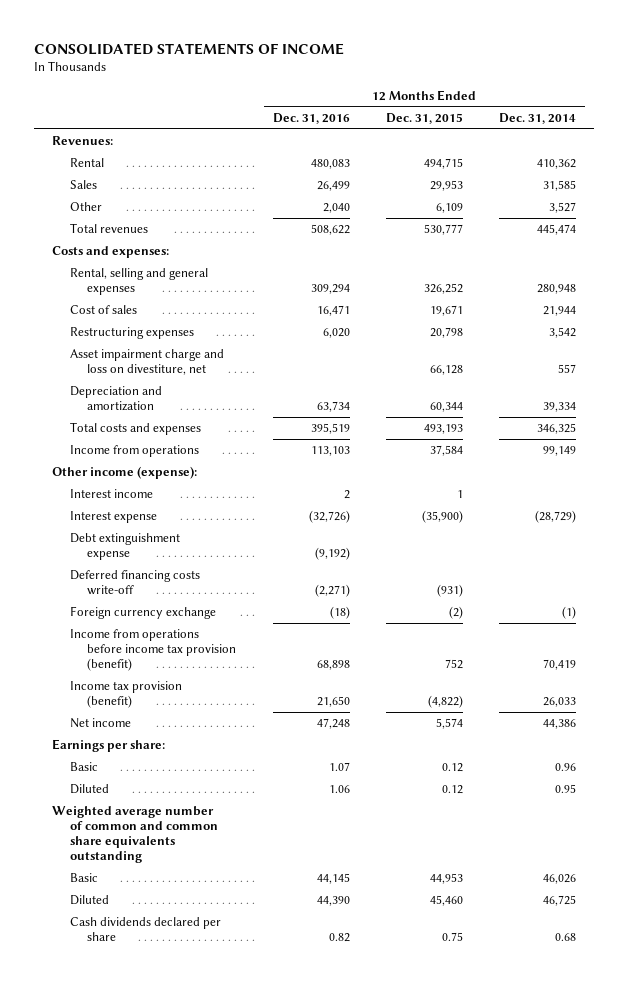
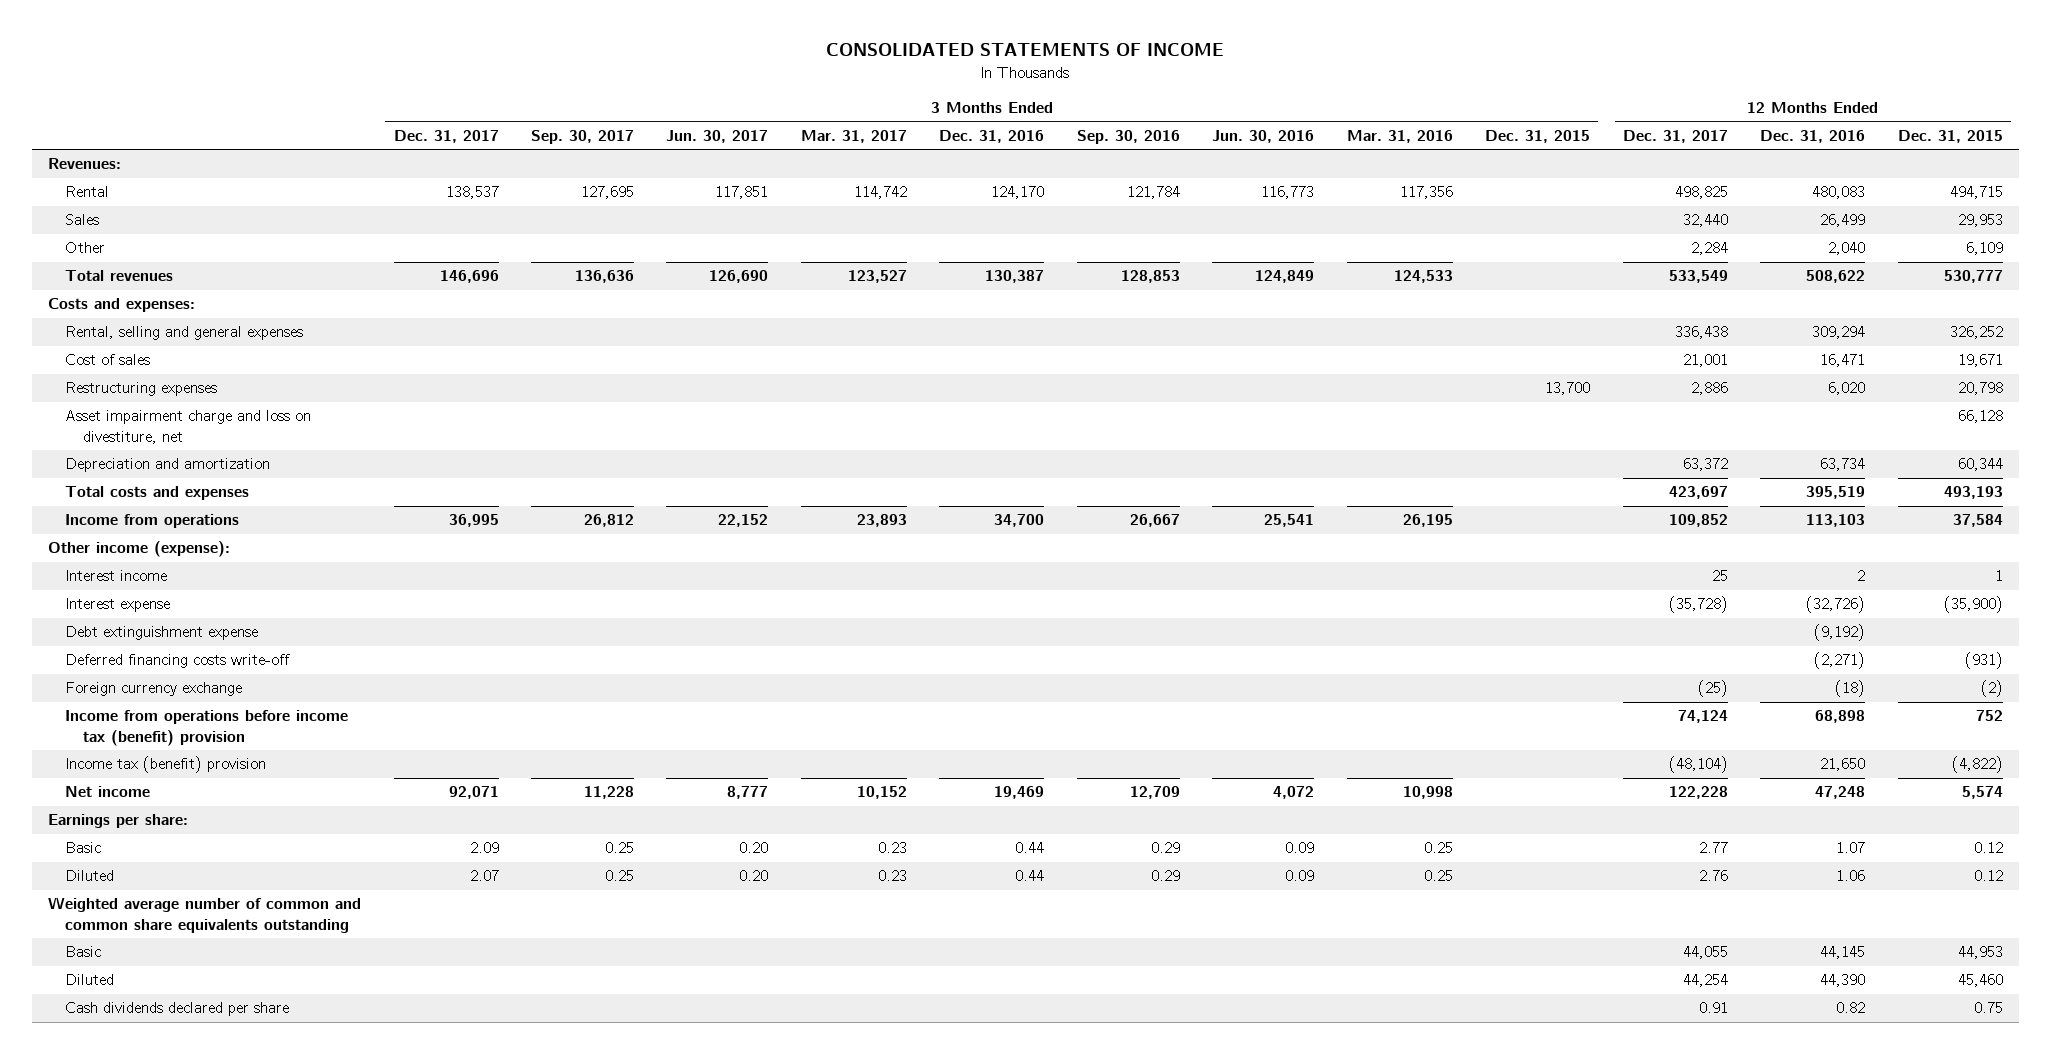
- | 12 Months Ended Dec. 31, 2016 | 12 Months Ended Dec. 31, 2015 | 12 Months Ended Dec. 31, 2014
+ | 3 Months Ended Dec. 31, 2017 | 3 Months Ended Sep. 30, 2017 | 3 Months Ended Jun. 30, 2017 | 3 Months Ended Mar. 31, 2017 | 3 Months Ended Dec. 31, 2016 | 3 Months Ended Sep. 30, 2016 | 3 Months Ended Jun. 30, 2016 | 3 Months Ended Mar. 31, 2016 | 3 Months Ended Dec. 31, 2015 | 12 Months Ended Dec. 31, 2017 | 12 Months Ended Dec. 31, 2016 | 12 Months Ended Dec. 31, 2015
- Income from operations before income tax provision (benefit) | 68,898 | 752 | 70,419
- Income tax provision (benefit) | 21,650 | (4,822) | 26,033
+ Income from operations before income tax (benefit) provision | | | | | | | | | | 74,124 | 68,898 | 752
+ Income tax (benefit) provision | | | | | | | | | | (48,104) | 21,650 | (4,822)

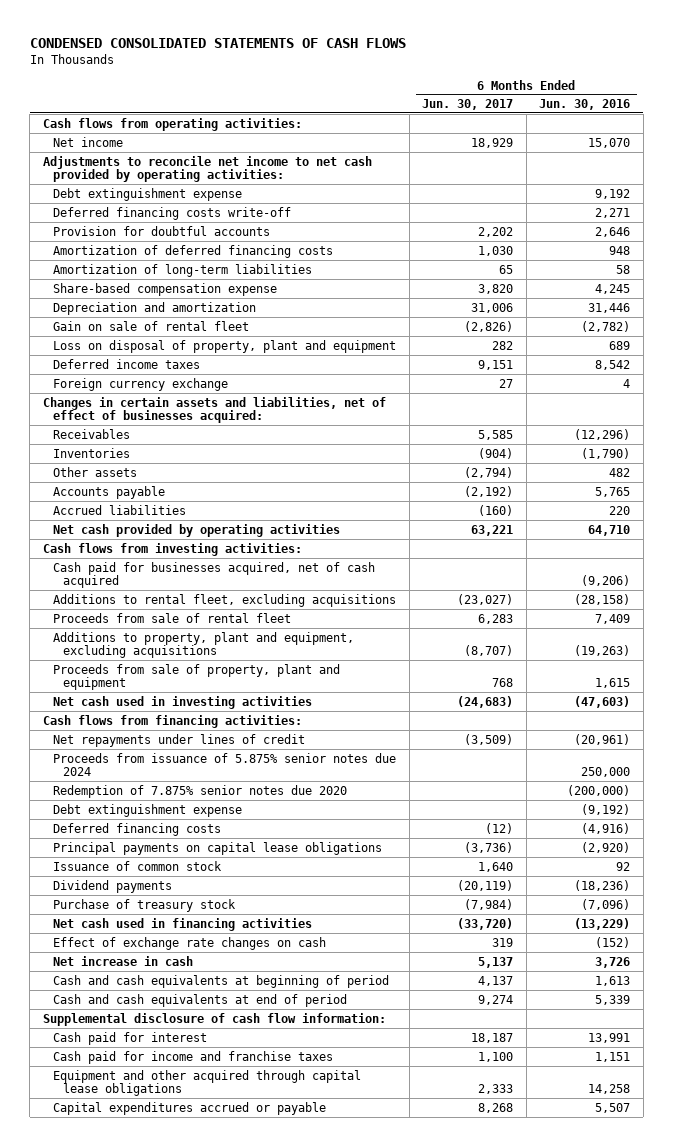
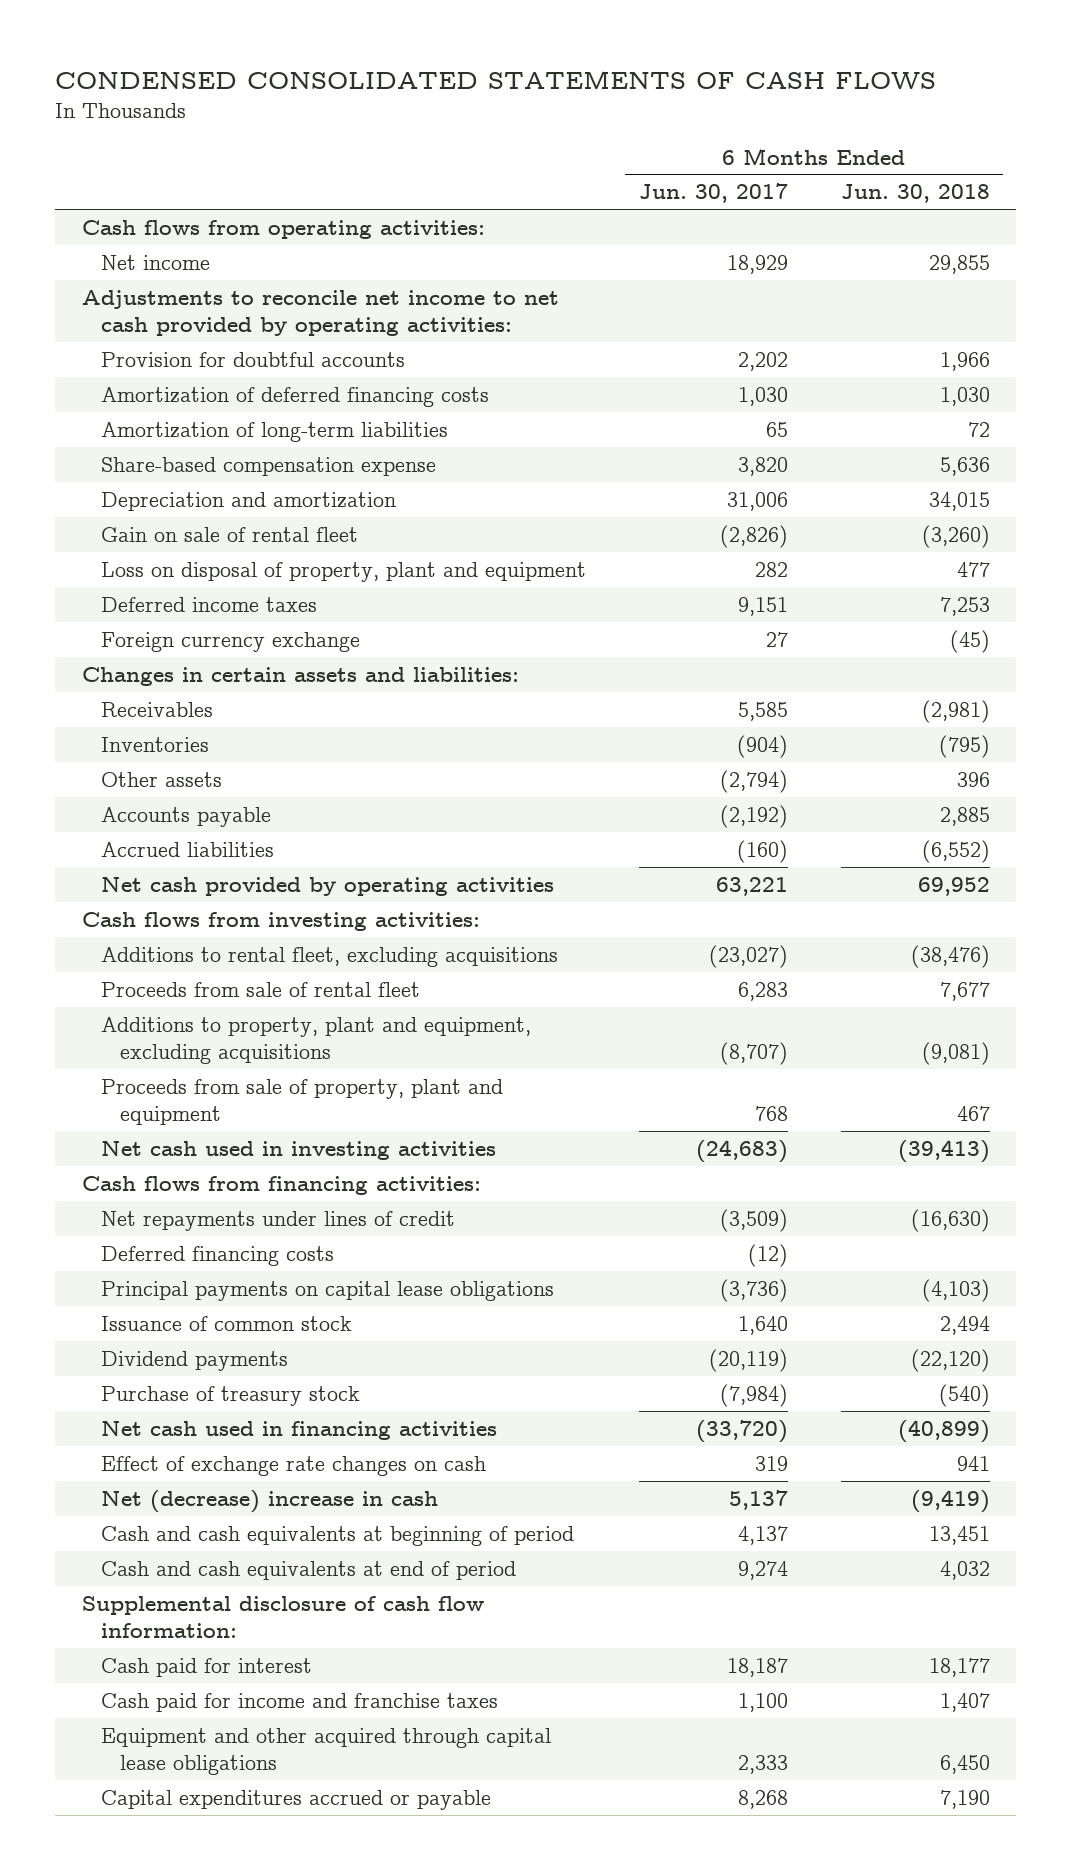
- | 6 Months Ended Jun. 30, 2017 | 6 Months Ended Jun. 30, 2016
+ | 6 Months Ended Jun. 30, 2017 | 6 Months Ended Jun. 30, 2018
- Debt extinguishment expense | | 9,192
- Deferred financing costs write-off | | 2,271
- Changes in certain assets and liabilities, net of effect of businesses acquired:
+ Changes in certain assets and liabilities:
- Cash paid for businesses acquired, net of cash acquired | | (9,206)
- Proceeds from issuance of 5.875% senior notes due 2024 | | 250,000
- Redemption of 7.875% senior notes due 2020 | | (200,000)
- Debt extinguishment expense | | (9,192)
- Net increase in cash | 5,137 | 3,726
+ Net (decrease) increase in cash | 5,137 | (9,419)

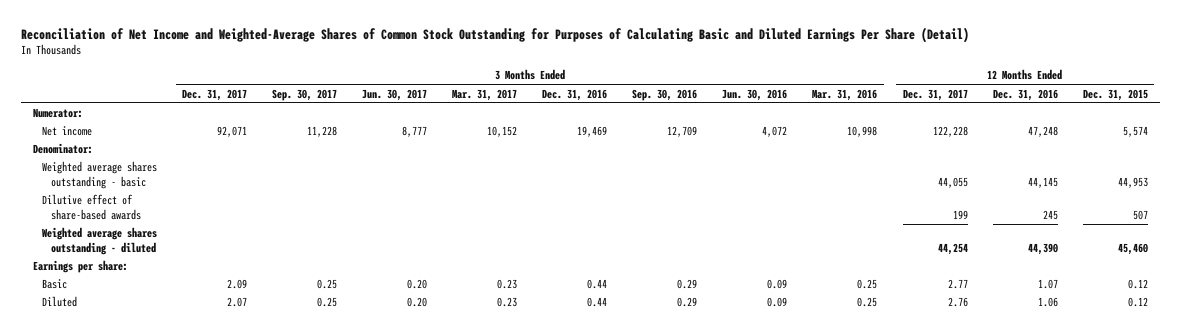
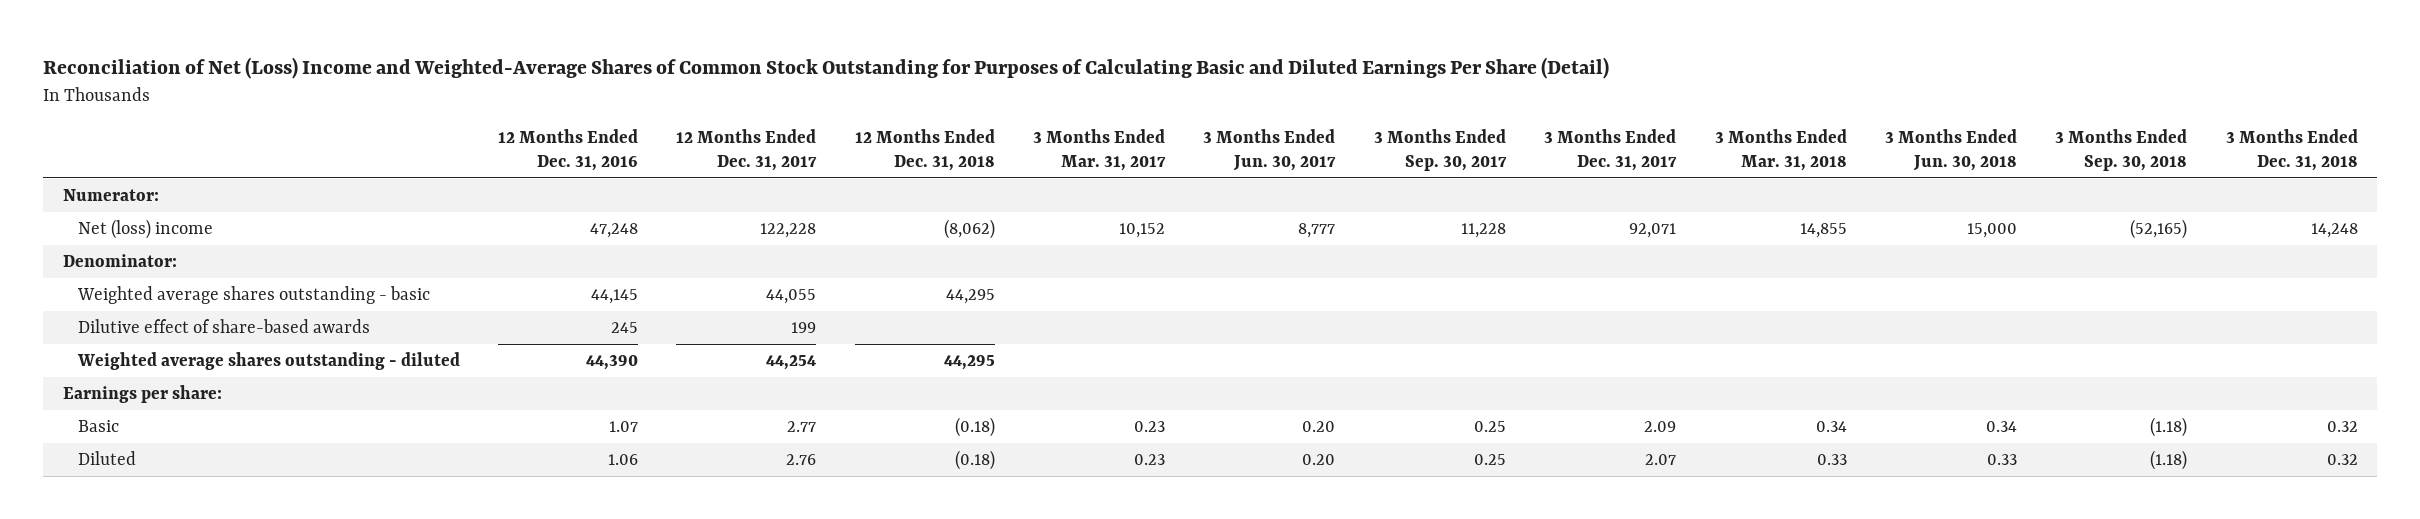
- Reconciliation of Net Income and Weighted-Average Shares of Common Stock Outstanding for Purposes of Calculating Basic and Diluted Earnings Per Share (Detail)
+ Reconciliation of Net (Loss) Income and Weighted-Average Shares of Common Stock Outstanding for Purposes of Calculating Basic and Diluted Earnings Per Share (Detail)
- | 3 Months Ended Dec. 31, 2017 | 3 Months Ended Sep. 30, 2017 | 3 Months Ended Jun. 30, 2017 | 3 Months Ended Mar. 31, 2017 | 3 Months Ended Dec. 31, 2016 | 3 Months Ended Sep. 30, 2016 | 3 Months Ended Jun. 30, 2016 | 3 Months Ended Mar. 31, 2016 | 12 Months Ended Dec. 31, 2017 | 12 Months Ended Dec. 31, 2016 | 12 Months Ended Dec. 31, 2015
+ | 12 Months Ended Dec. 31, 2016 | 12 Months Ended Dec. 31, 2017 | 12 Months Ended Dec. 31, 2018 | 3 Months Ended Mar. 31, 2017 | 3 Months Ended Jun. 30, 2017 | 3 Months Ended Sep. 30, 2017 | 3 Months Ended Dec. 31, 2017 | 3 Months Ended Mar. 31, 2018 | 3 Months Ended Jun. 30, 2018 | 3 Months Ended Sep. 30, 2018 | 3 Months Ended Dec. 31, 2018
- Net income | 92,071 | 11,228 | 8,777 | 10,152 | 19,469 | 12,709 | 4,072 | 10,998 | 122,228 | 47,248 | 5,574
+ Net (loss) income | 47,248 | 122,228 | (8,062) | 10,152 | 8,777 | 11,228 | 92,071 | 14,855 | 15,000 | (52,165) | 14,248

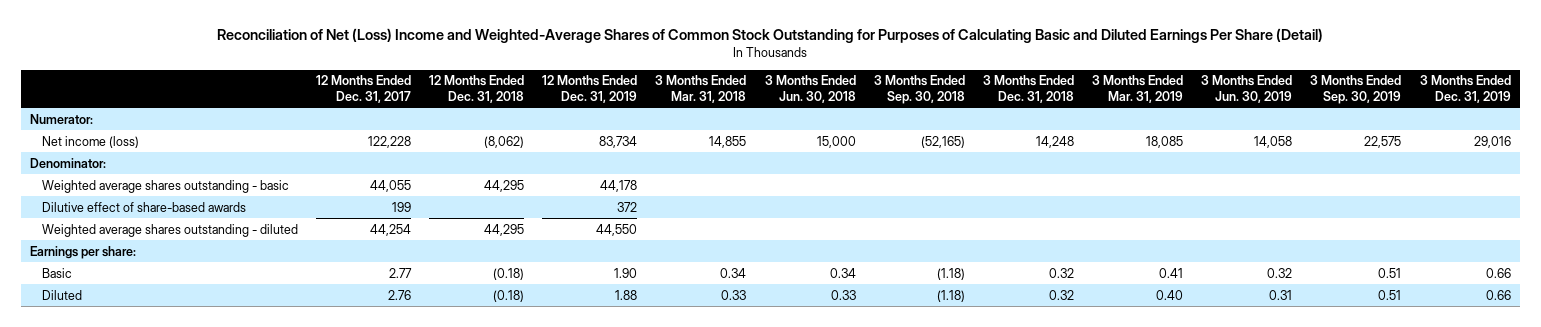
- | 12 Months Ended Dec. 31, 2016 | 12 Months Ended Dec. 31, 2017 | 12 Months Ended Dec. 31, 2018 | 3 Months Ended Mar. 31, 2017 | 3 Months Ended Jun. 30, 2017 | 3 Months Ended Sep. 30, 2017 | 3 Months Ended Dec. 31, 2017 | 3 Months Ended Mar. 31, 2018 | 3 Months Ended Jun. 30, 2018 | 3 Months Ended Sep. 30, 2018 | 3 Months Ended Dec. 31, 2018
+ | 12 Months Ended Dec. 31, 2017 | 12 Months Ended Dec. 31, 2018 | 12 Months Ended Dec. 31, 2019 | 3 Months Ended Mar. 31, 2018 | 3 Months Ended Jun. 30, 2018 | 3 Months Ended Sep. 30, 2018 | 3 Months Ended Dec. 31, 2018 | 3 Months Ended Mar. 31, 2019 | 3 Months Ended Jun. 30, 2019 | 3 Months Ended Sep. 30, 2019 | 3 Months Ended Dec. 31, 2019
- Net (loss) income | 47,248 | 122,228 | (8,062) | 10,152 | 8,777 | 11,228 | 92,071 | 14,855 | 15,000 | (52,165) | 14,248
+ Net income (loss) | 122,228 | (8,062) | 83,734 | 14,855 | 15,000 | (52,165) | 14,248 | 18,085 | 14,058 | 22,575 | 29,016

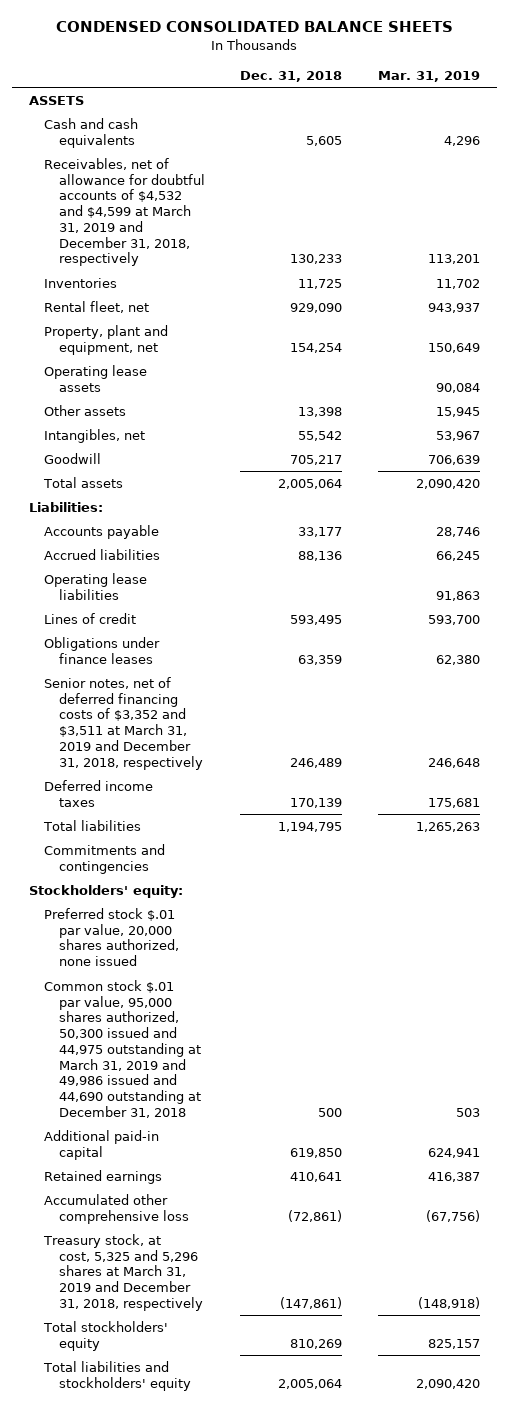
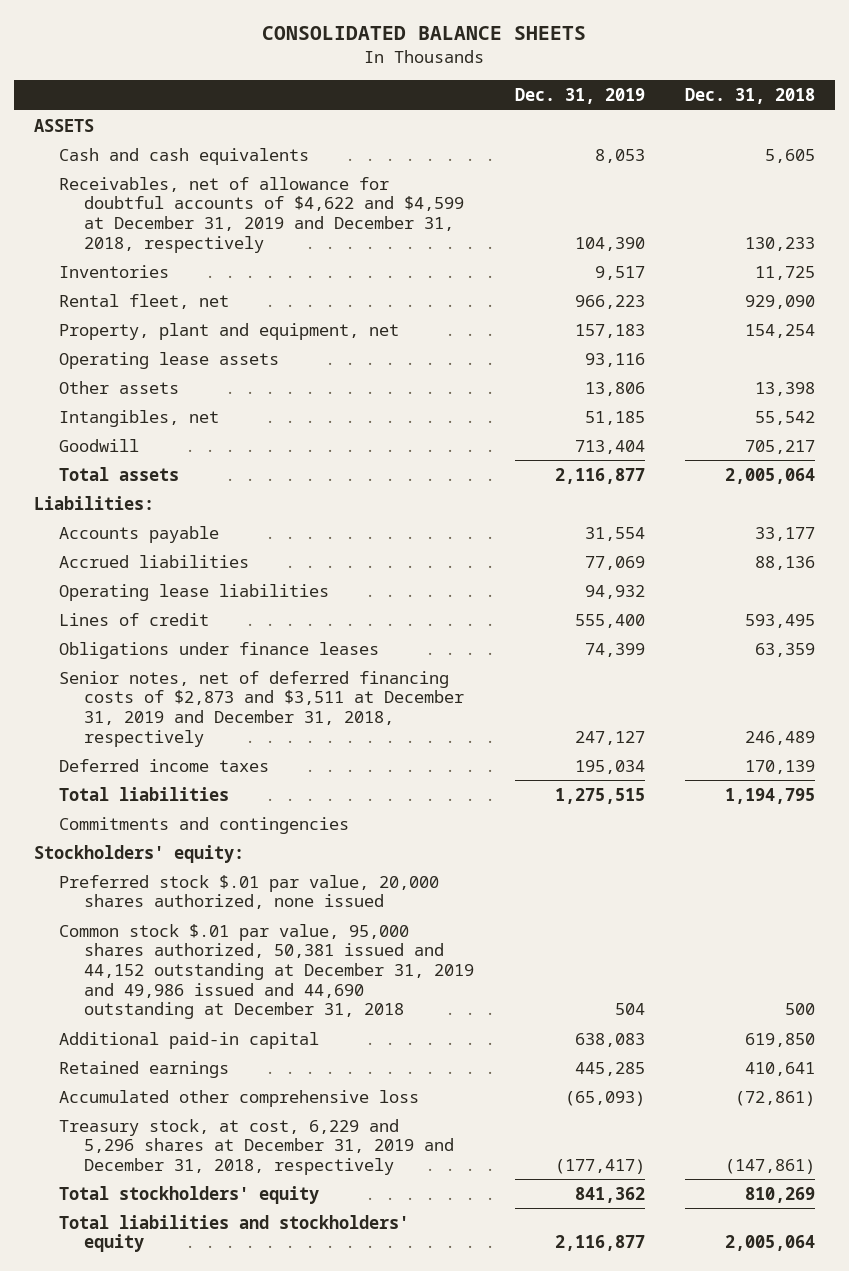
- CONDENSED CONSOLIDATED BALANCE SHEETS
+ CONSOLIDATED BALANCE SHEETS
- | Dec. 31, 2018 | Mar. 31, 2019
+ | Dec. 31, 2019 | Dec. 31, 2018
- Receivables, net of allowance for doubtful accounts of $4,532 and $4,599 at March 31, 2019 and December 31, 2018, respectively | 130,233 | 113,201
+ Receivables, net of allowance for doubtful accounts of $4,622 and $4,599 at December 31, 2019 and December 31, 2018, respectively | 104,390 | 130,233
- Senior notes, net of deferred financing costs of $3,352 and $3,511 at March 31, 2019 and December 31, 2018, respectively | 246,489 | 246,648
+ Senior notes, net of deferred financing costs of $2,873 and $3,511 at December 31, 2019 and December 31, 2018, respectively | 247,127 | 246,489
- Common stock $.01 par value, 95,000 shares authorized, 50,300 issued and 44,975 outstanding at March 31, 2019 and 49,986 issued and 44,690 outstanding at December 31, 2018 | 500 | 503
+ Common stock $.01 par value, 95,000 shares authorized, 50,381 issued and 44,152 outstanding at December 31, 2019 and 49,986 issued and 44,690 outstanding at December 31, 2018 | 504 | 500
- Treasury stock, at cost, 5,325 and 5,296 shares at March 31, 2019 and December 31, 2018, respectively | (147,861) | (148,918)
+ Treasury stock, at cost, 6,229 and 5,296 shares at December 31, 2019 and December 31, 2018, respectively | (177,417) | (147,861)

